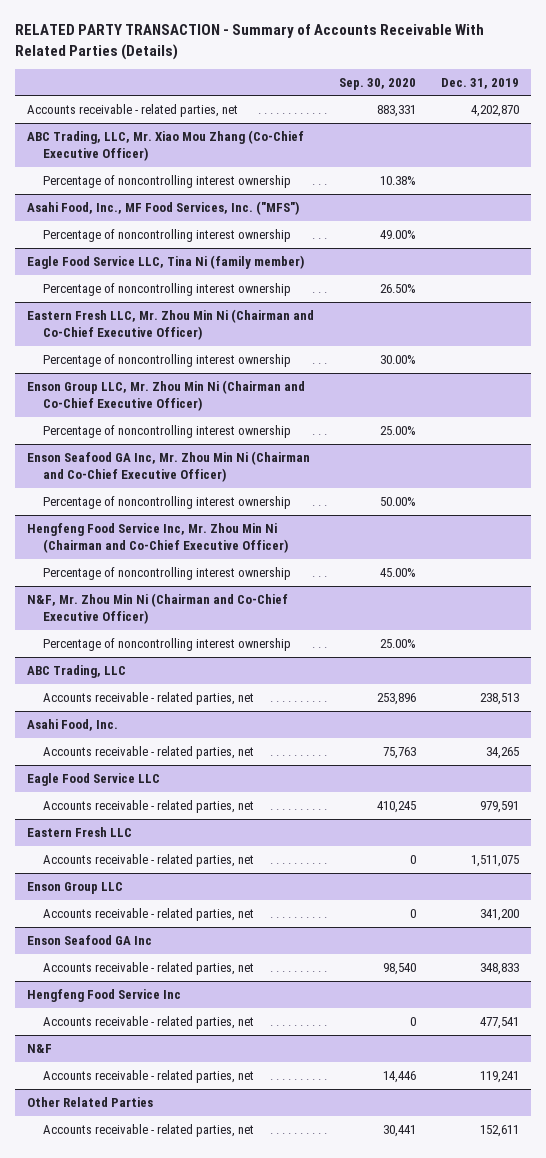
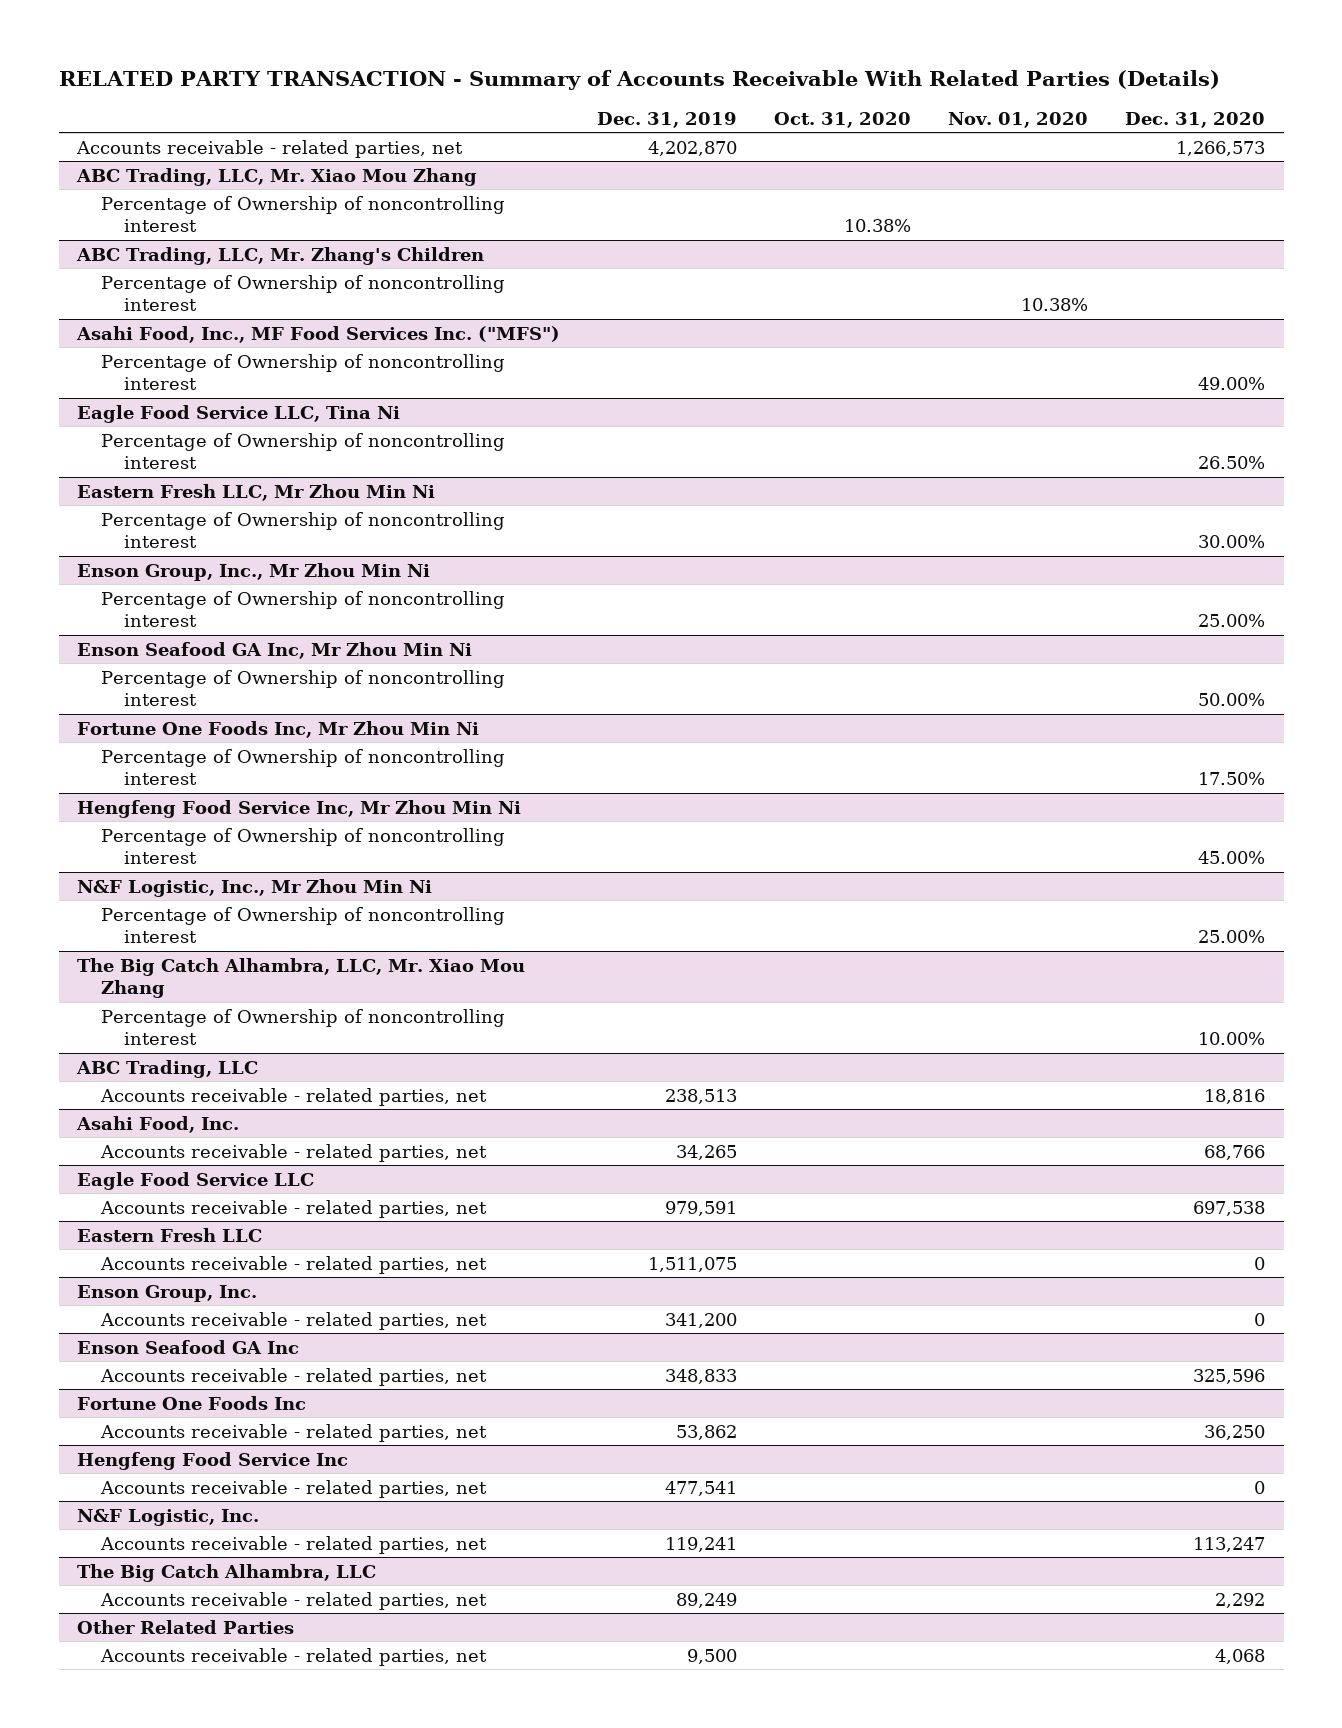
- | Sep. 30, 2020 | Dec. 31, 2019
+ | Dec. 31, 2019 | Oct. 31, 2020 | Nov. 01, 2020 | Dec. 31, 2020
- ABC Trading, LLC, Mr. Xiao Mou Zhang (Co-Chief Executive Officer)
- Percentage of noncontrolling interest ownership | 10.38% |
- Asahi Food, Inc., MF Food Services, Inc. ("MFS")
- Percentage of noncontrolling interest ownership | 49.00% |
- Eagle Food Service LLC, Tina Ni (family member)
- Percentage of noncontrolling interest ownership | 26.50% |
- Eastern Fresh LLC, Mr. Zhou Min Ni (Chairman and Co-Chief Executive Officer)
- Percentage of noncontrolling interest ownership | 30.00% |
- Enson Group LLC, Mr. Zhou Min Ni (Chairman and Co-Chief Executive Officer)
- Percentage of noncontrolling interest ownership | 25.00% |
- Enson Seafood GA Inc, Mr. Zhou Min Ni (Chairman and Co-Chief Executive Officer)
- Percentage of noncontrolling interest ownership | 50.00% |
- Hengfeng Food Service Inc, Mr. Zhou Min Ni (Chairman and Co-Chief Executive Officer)
- Percentage of noncontrolling interest ownership | 45.00% |
- N&F, Mr. Zhou Min Ni (Chairman and Co-Chief Executive Officer)
- Percentage of noncontrolling interest ownership | 25.00% |
+ ABC Trading, LLC, Mr. Xiao Mou Zhang
+ Percentage of Ownership of noncontrolling interest | | 10.38% | |
+ ABC Trading, LLC, Mr. Zhang's Children
+ Percentage of Ownership of noncontrolling interest | | | 10.38% |
+ Asahi Food, Inc., MF Food Services Inc. ("MFS")
+ Percentage of Ownership of noncontrolling interest | | | | 49.00%
+ Eagle Food Service LLC, Tina Ni
+ Percentage of Ownership of noncontrolling interest | | | | 26.50%
+ Eastern Fresh LLC, Mr Zhou Min Ni
+ Percentage of Ownership of noncontrolling interest | | | | 30.00%
+ Enson Group, Inc., Mr Zhou Min Ni
+ Percentage of Ownership of noncontrolling interest | | | | 25.00%
+ Enson Seafood GA Inc, Mr Zhou Min Ni
+ Percentage of Ownership of noncontrolling interest | | | | 50.00%
+ Fortune One Foods Inc, Mr Zhou Min Ni
+ Percentage of Ownership of noncontrolling interest | | | | 17.50%
+ Hengfeng Food Service Inc, Mr Zhou Min Ni
+ Percentage of Ownership of noncontrolling interest | | | | 45.00%
+ N&F Logistic, Inc., Mr Zhou Min Ni
+ Percentage of Ownership of noncontrolling interest | | | | 25.00%
+ The Big Catch Alhambra, LLC, Mr. Xiao Mou Zhang
+ Percentage of Ownership of noncontrolling interest | | | | 10.00%
- Enson Group LLC
+ Enson Group, Inc.
+ Fortune One Foods Inc
+ Accounts receivable - related parties, net | 53,862 | | | 36,250
- N&F
+ N&F Logistic, Inc.
+ The Big Catch Alhambra, LLC
+ Accounts receivable - related parties, net | 89,249 | | | 2,292
@ Other Related Parties
- Accounts receivable - related parties, net | 30,441 | 152,611
+ Accounts receivable - related parties, net | 9,500 | | | 4,068

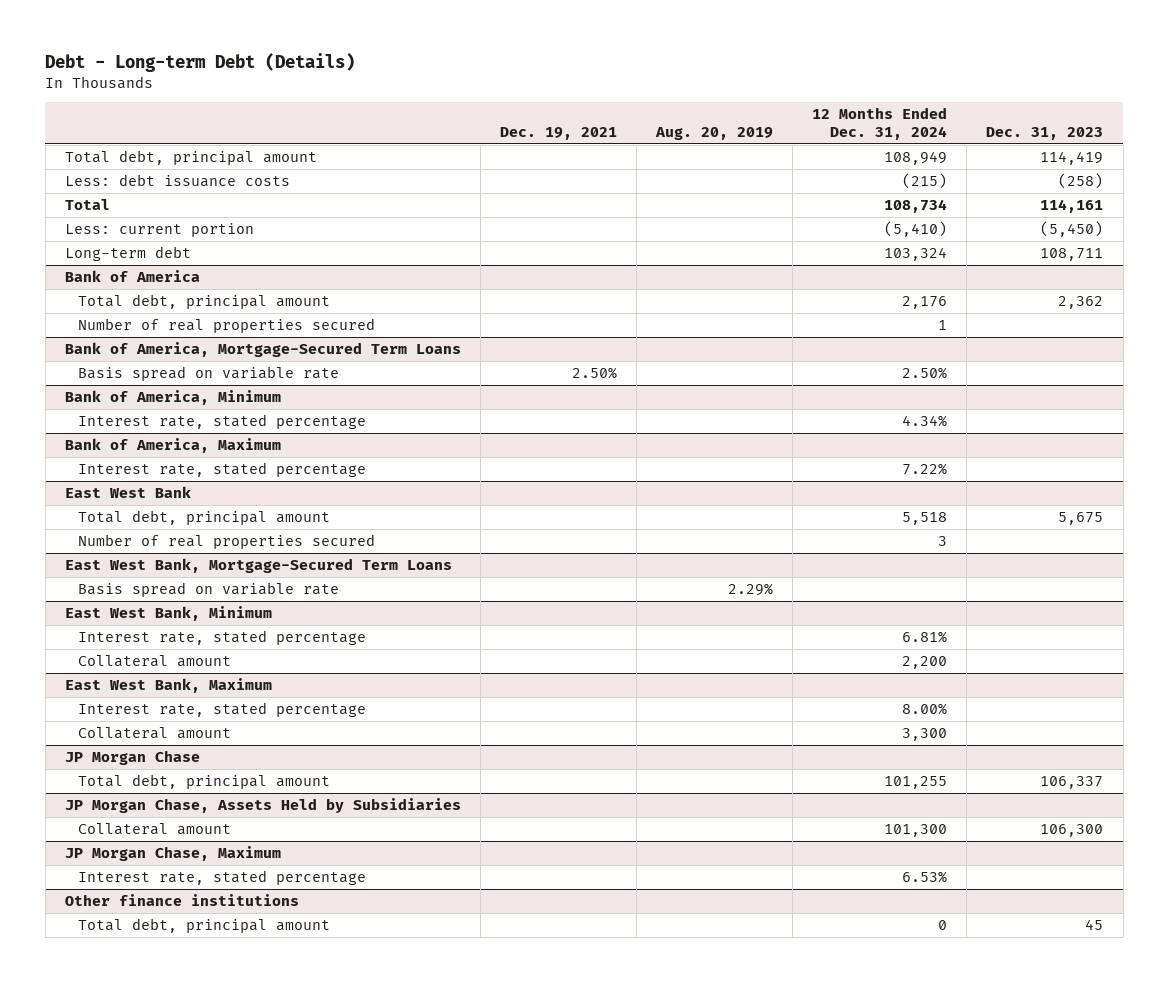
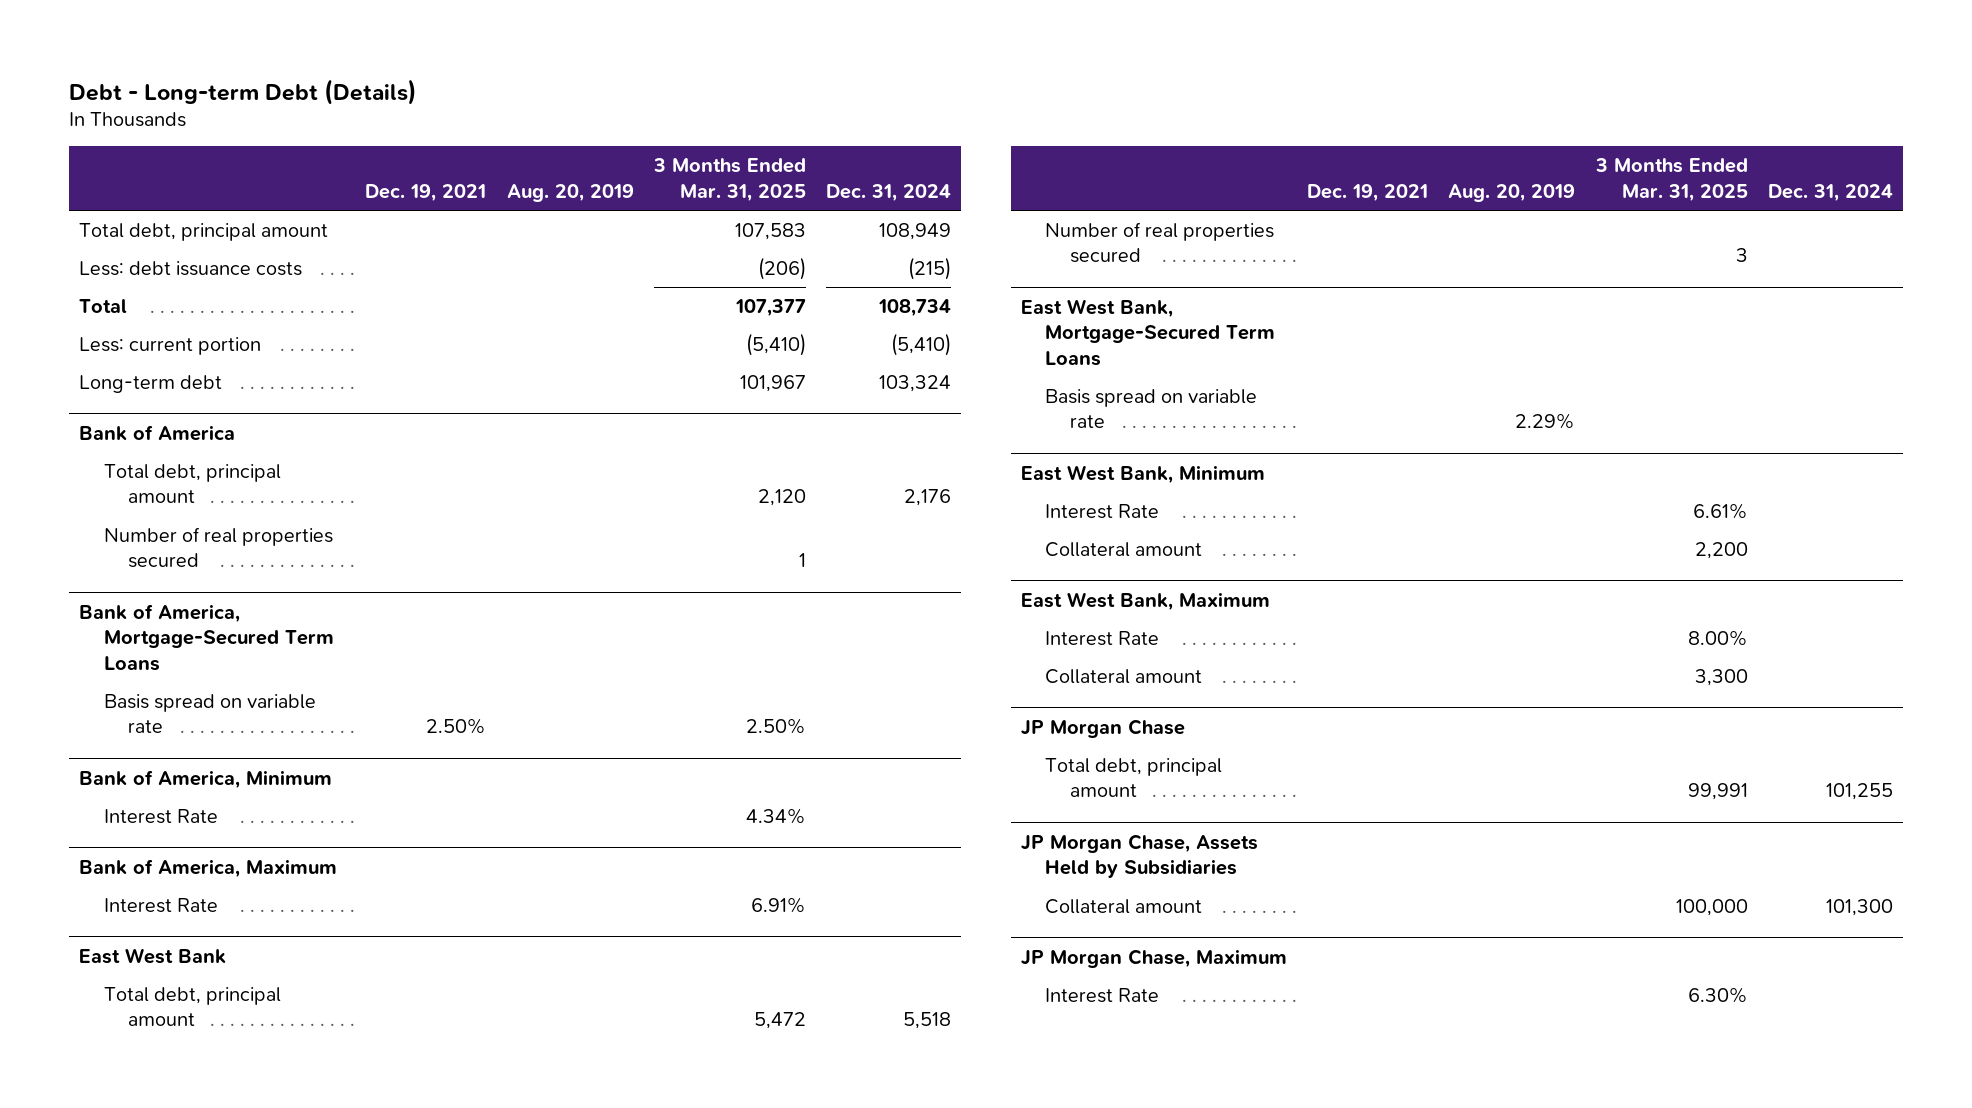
- | Dec. 19, 2021 | Aug. 20, 2019 | 12 Months Ended Dec. 31, 2024 | Dec. 31, 2023
+ | Dec. 19, 2021 | Aug. 20, 2019 | 3 Months Ended Mar. 31, 2025 | Dec. 31, 2024
@ Bank of America, Minimum
- Interest rate, stated percentage | | | 4.34% |
+ Interest Rate | | | 4.34% |
@ Bank of America, Maximum
- Interest rate, stated percentage | | | 7.22% |
+ Interest Rate | | | 6.91% |
@ East West Bank, Minimum
- Interest rate, stated percentage | | | 6.81% |
+ Interest Rate | | | 6.61% |
@ East West Bank, Maximum
- Interest rate, stated percentage | | | 8.00% |
+ Interest Rate | | | 8.00% |
@ JP Morgan Chase, Maximum
- Interest rate, stated percentage | | | 6.53% |
- Other finance institutions
- Total debt, principal amount | | | 0 | 45
@ JP Morgan Chase, Maximum
+ Interest Rate | | | 6.30% |

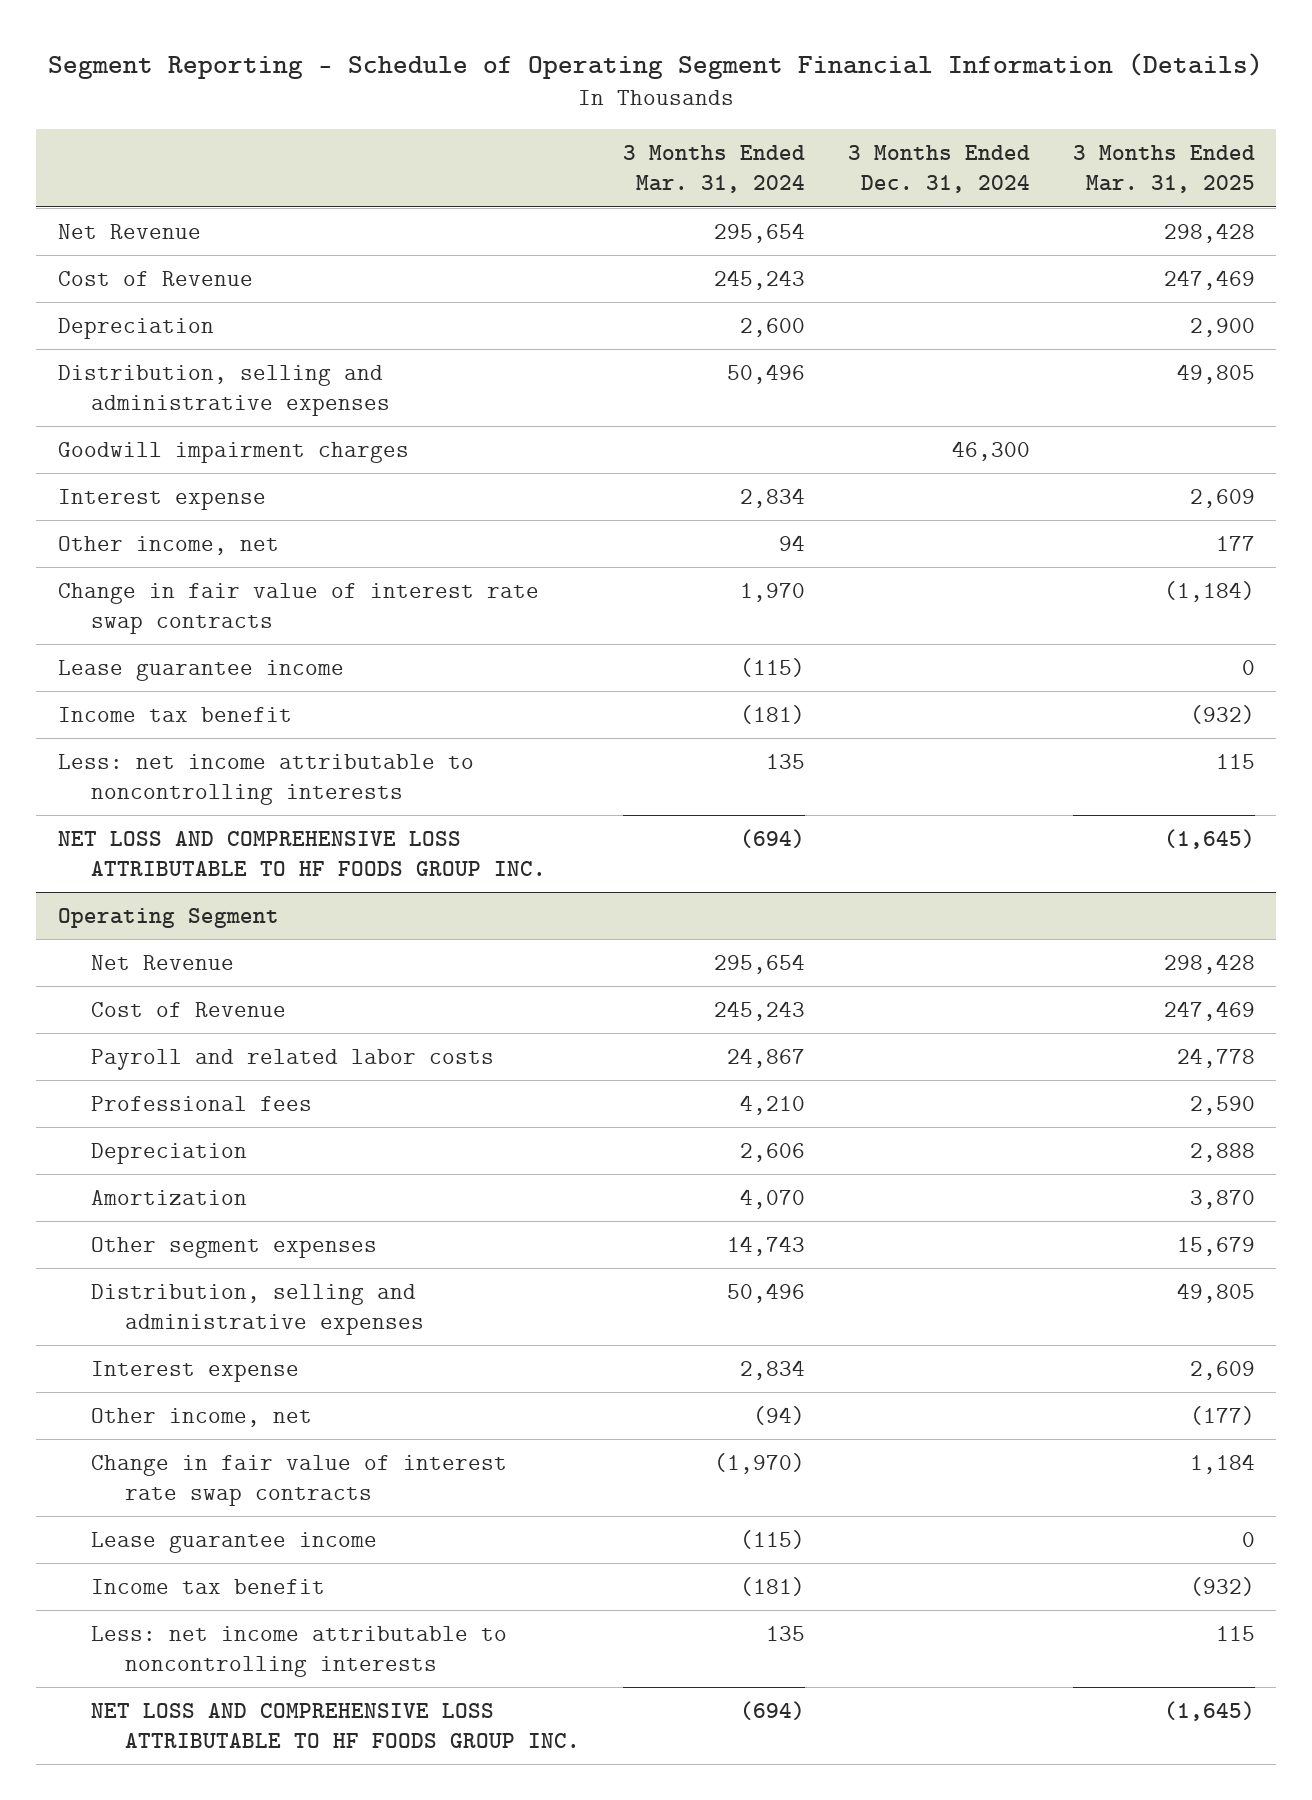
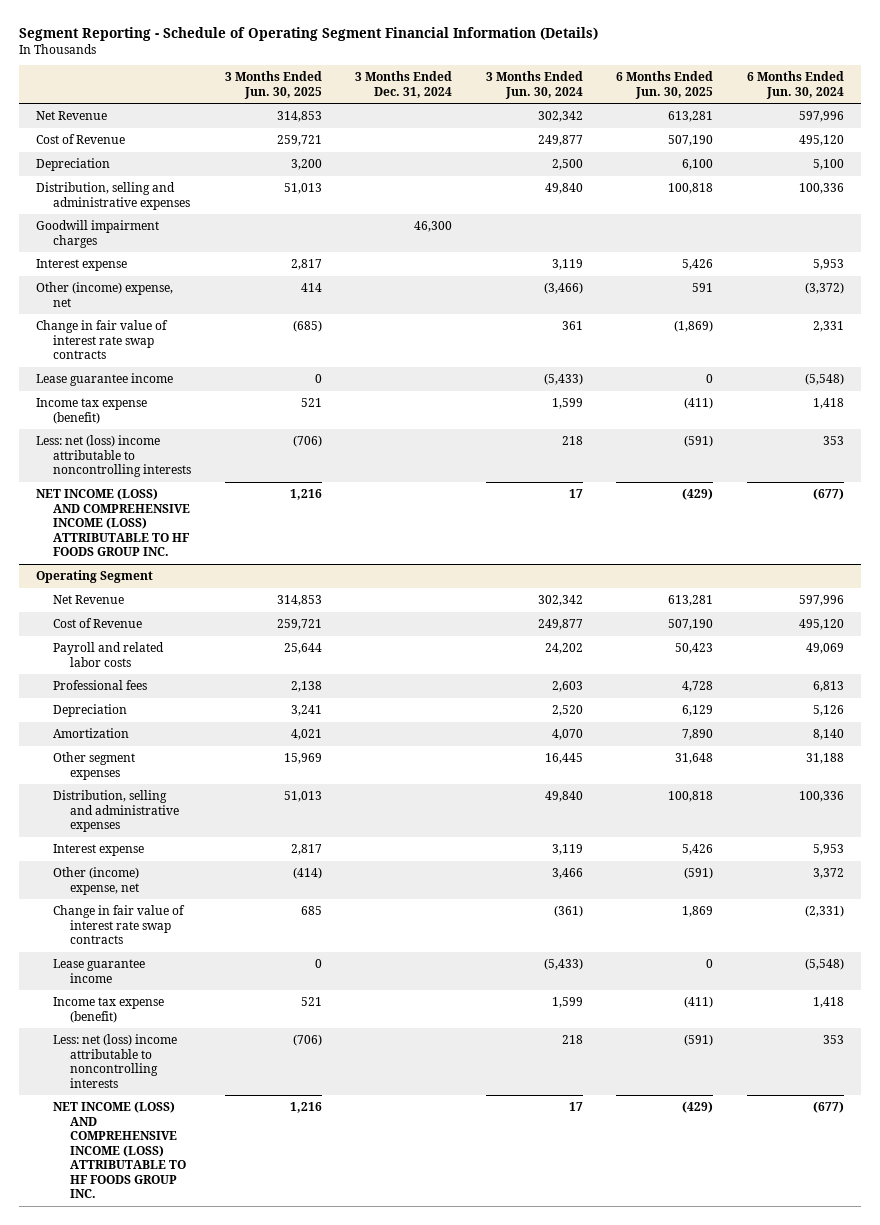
- | 3 Months Ended Mar. 31, 2024 | 3 Months Ended Dec. 31, 2024 | 3 Months Ended Mar. 31, 2025
+ | 3 Months Ended Jun. 30, 2025 | 3 Months Ended Dec. 31, 2024 | 3 Months Ended Jun. 30, 2024 | 6 Months Ended Jun. 30, 2025 | 6 Months Ended Jun. 30, 2024
- Other income, net | 94 | | 177
+ Other (income) expense, net | 414 | | (3,466) | 591 | (3,372)
- Income tax benefit | (181) | | (932)
- Less: net income attributable to noncontrolling interests | 135 | | 115
- NET LOSS AND COMPREHENSIVE LOSS ATTRIBUTABLE TO HF FOODS GROUP INC. | (694) | | (1,645)
+ Income tax expense (benefit) | 521 | | 1,599 | (411) | 1,418
+ Less: net (loss) income attributable to noncontrolling interests | (706) | | 218 | (591) | 353
+ NET INCOME (LOSS) AND COMPREHENSIVE INCOME (LOSS) ATTRIBUTABLE TO HF FOODS GROUP INC. | 1,216 | | 17 | (429) | (677)
@ Operating Segment
- Other income, net | (94) | | (177)
+ Other (income) expense, net | (414) | | 3,466 | (591) | 3,372
- Income tax benefit | (181) | | (932)
- Less: net income attributable to noncontrolling interests | 135 | | 115
- NET LOSS AND COMPREHENSIVE LOSS ATTRIBUTABLE TO HF FOODS GROUP INC. | (694) | | (1,645)
+ Income tax expense (benefit) | 521 | | 1,599 | (411) | 1,418
+ Less: net (loss) income attributable to noncontrolling interests | (706) | | 218 | (591) | 353
+ NET INCOME (LOSS) AND COMPREHENSIVE INCOME (LOSS) ATTRIBUTABLE TO HF FOODS GROUP INC. | 1,216 | | 17 | (429) | (677)

